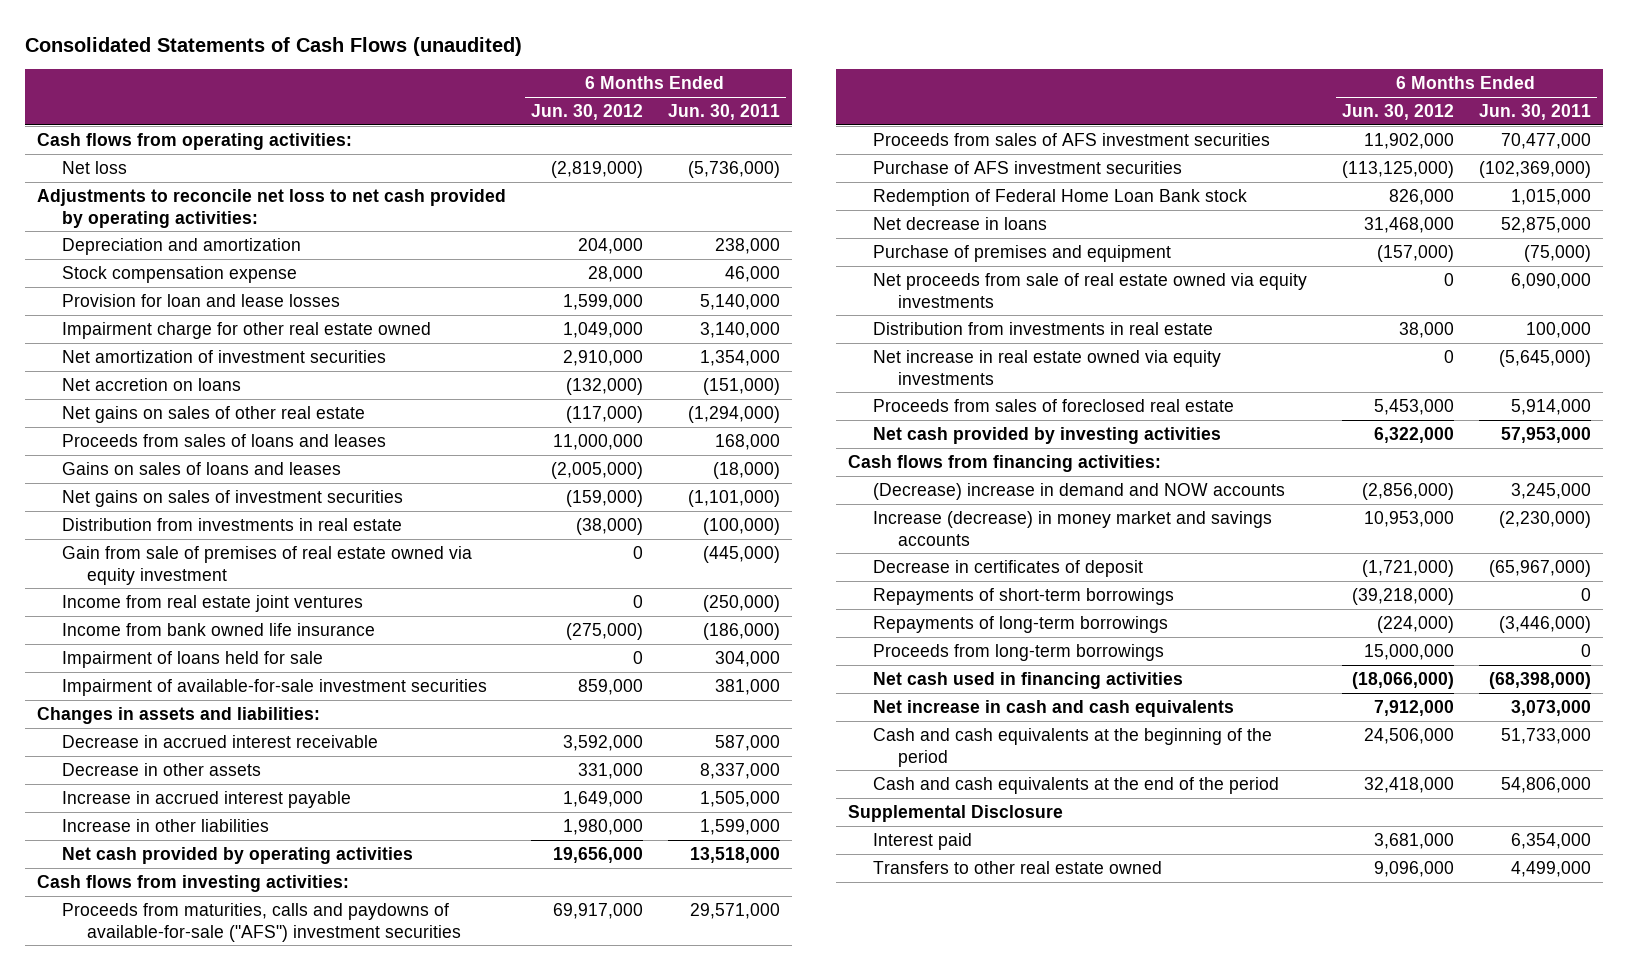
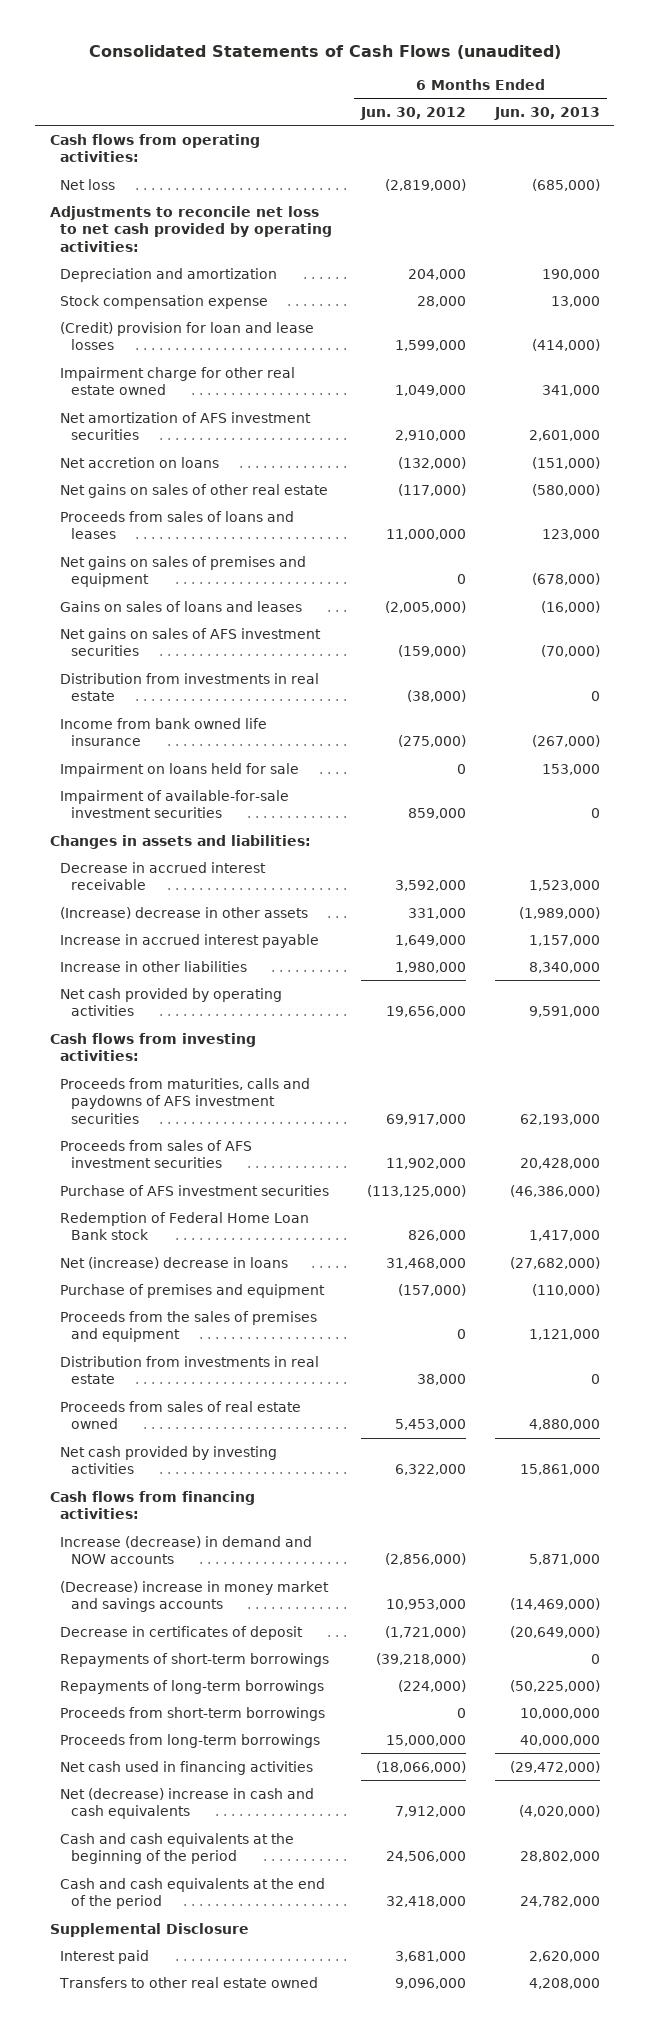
- | 6 Months Ended Jun. 30, 2012 | 6 Months Ended Jun. 30, 2011
+ | 6 Months Ended Jun. 30, 2012 | 6 Months Ended Jun. 30, 2013
- Provision for loan and lease losses | 1,599,000 | 5,140,000
+ (Credit) provision for loan and lease losses | 1,599,000 | (414,000)
- Net amortization of investment securities | 2,910,000 | 1,354,000
+ Net amortization of AFS investment securities | 2,910,000 | 2,601,000
+ Net gains on sales of premises and equipment | 0 | (678,000)
- Net gains on sales of investment securities | (159,000) | (1,101,000)
+ Net gains on sales of AFS investment securities | (159,000) | (70,000)
- Gain from sale of premises of real estate owned via equity investment | 0 | (445,000)
- Income from real estate joint ventures | 0 | (250,000)
- Impairment of loans held for sale | 0 | 304,000
+ Impairment on loans held for sale | 0 | 153,000
- Decrease in other assets | 331,000 | 8,337,000
+ (Increase) decrease in other assets | 331,000 | (1,989,000)
- Proceeds from maturities, calls and paydowns of available-for-sale ("AFS") investment securities | 69,917,000 | 29,571,000
+ Proceeds from maturities, calls and paydowns of AFS investment securities | 69,917,000 | 62,193,000
- Net decrease in loans | 31,468,000 | 52,875,000
+ Net (increase) decrease in loans | 31,468,000 | (27,682,000)
- Net proceeds from sale of real estate owned via equity investments | 0 | 6,090,000
+ Proceeds from the sales of premises and equipment | 0 | 1,121,000
- Net increase in real estate owned via equity investments | 0 | (5,645,000)
- Proceeds from sales of foreclosed real estate | 5,453,000 | 5,914,000
+ Proceeds from sales of real estate owned | 5,453,000 | 4,880,000
- (Decrease) increase in demand and NOW accounts | (2,856,000) | 3,245,000
- Increase (decrease) in money market and savings accounts | 10,953,000 | (2,230,000)
+ Increase (decrease) in demand and NOW accounts | (2,856,000) | 5,871,000
+ (Decrease) increase in money market and savings accounts | 10,953,000 | (14,469,000)
+ Proceeds from short-term borrowings | 0 | 10,000,000
- Net increase in cash and cash equivalents | 7,912,000 | 3,073,000
+ Net (decrease) increase in cash and cash equivalents | 7,912,000 | (4,020,000)

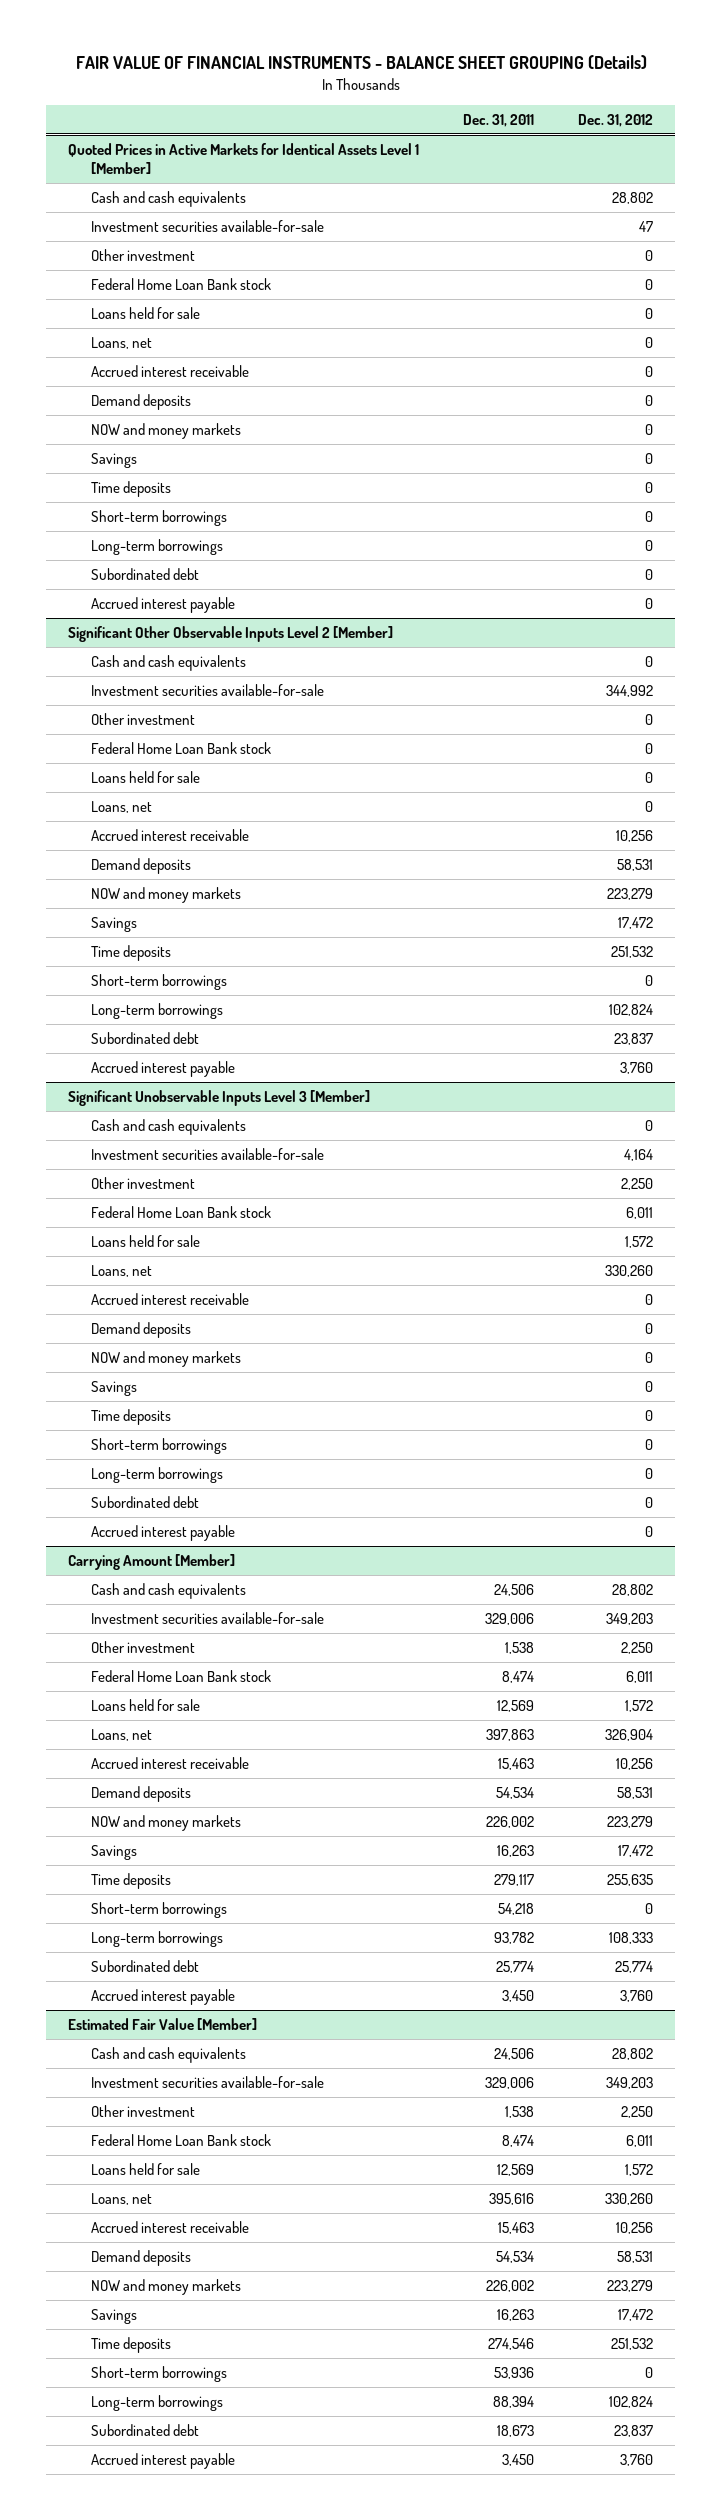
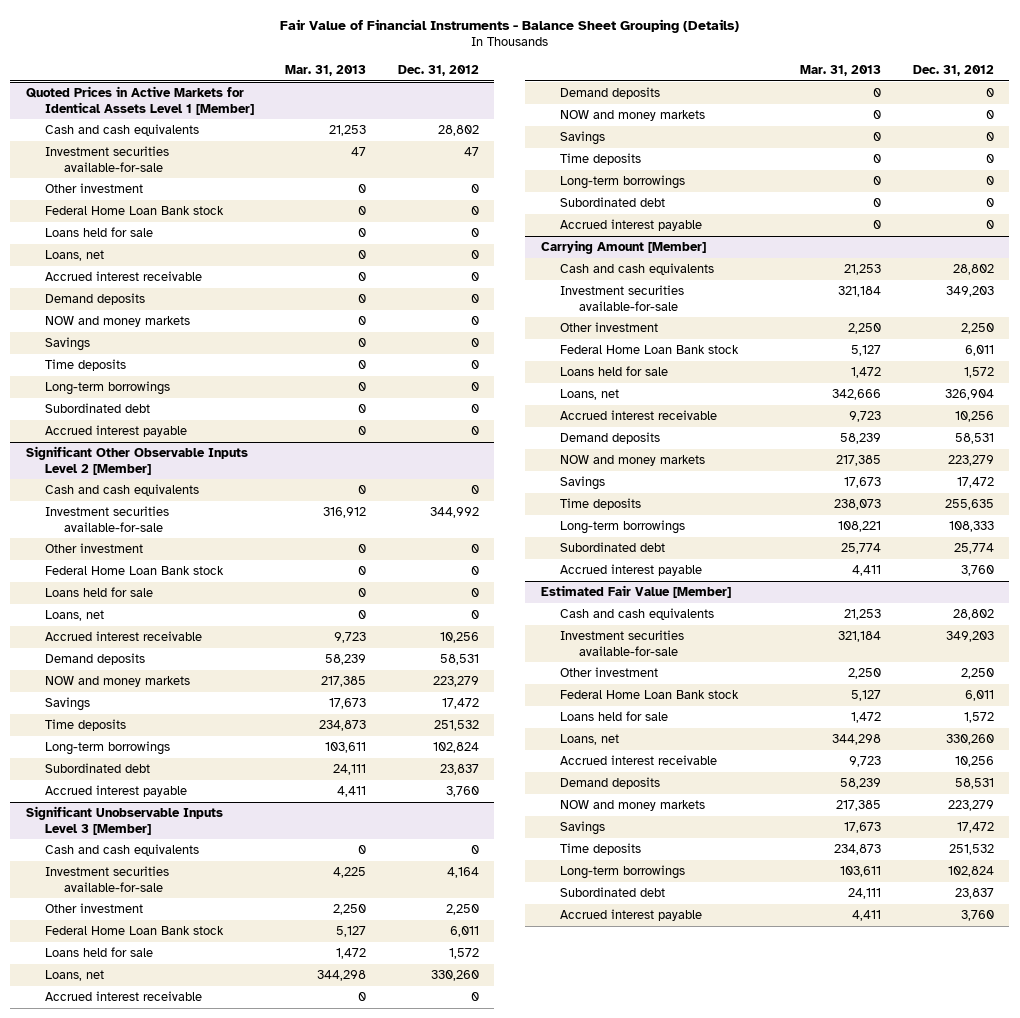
- FAIR VALUE OF FINANCIAL INSTRUMENTS - BALANCE SHEET GROUPING (Details)
+ Fair Value of Financial Instruments - Balance Sheet Grouping (Details)
- | Dec. 31, 2011 | Dec. 31, 2012
+ | Mar. 31, 2013 | Dec. 31, 2012
@ Quoted Prices in Active Markets for Identical Assets Level 1 [Member]
- Short-term borrowings | | 0
@ Significant Other Observable Inputs Level 2 [Member]
- Short-term borrowings | | 0
@ Significant Unobservable Inputs Level 3 [Member]
- Short-term borrowings | | 0
@ Carrying Amount [Member]
- Short-term borrowings | 54,218 | 0
@ Estimated Fair Value [Member]
- Short-term borrowings | 53,936 | 0

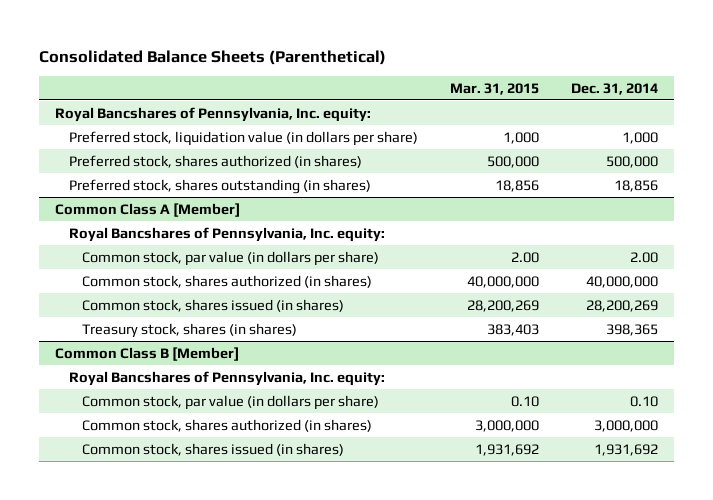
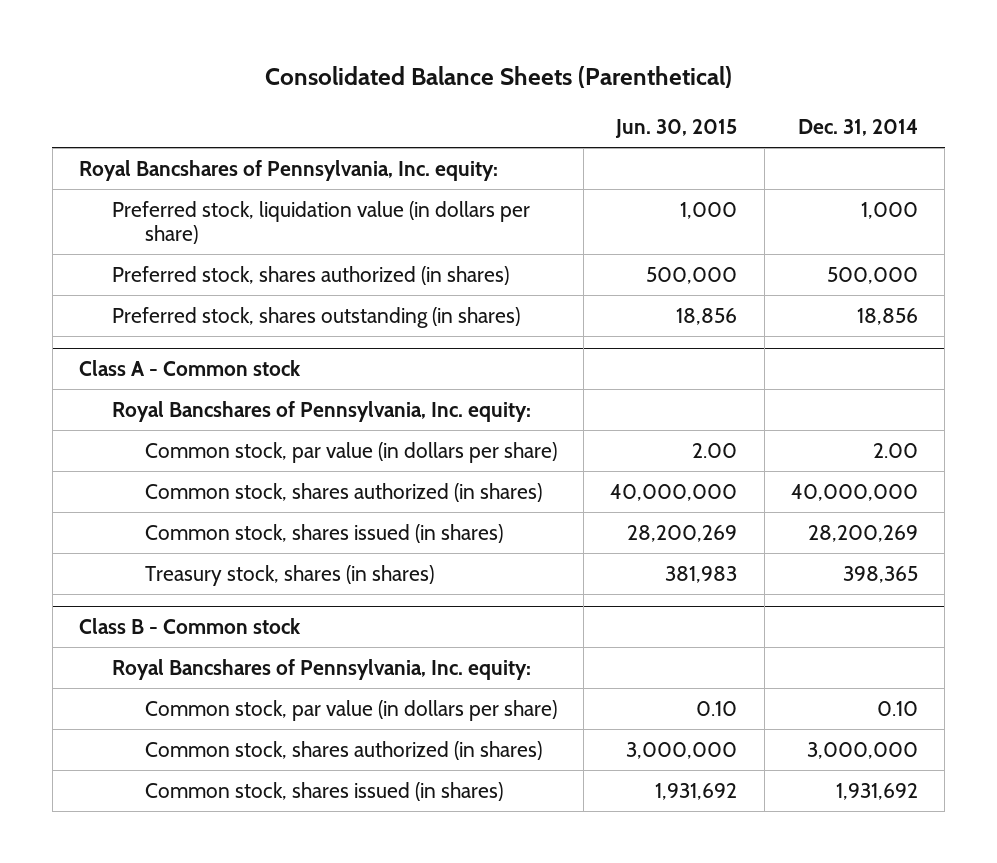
- | Mar. 31, 2015 | Dec. 31, 2014
+ | Jun. 30, 2015 | Dec. 31, 2014
- Common Class A [Member]
+ Class A - Common stock
- Common Class B [Member]
+ Class B - Common stock

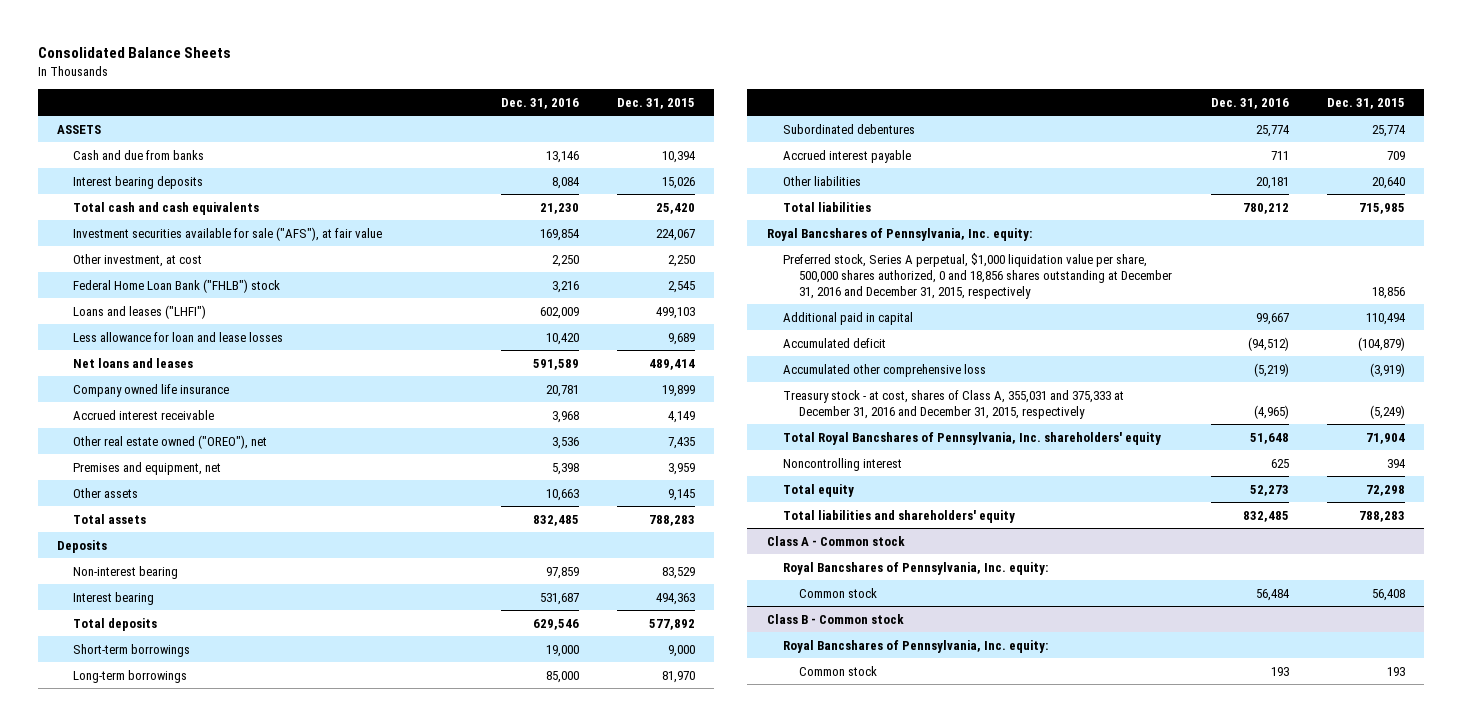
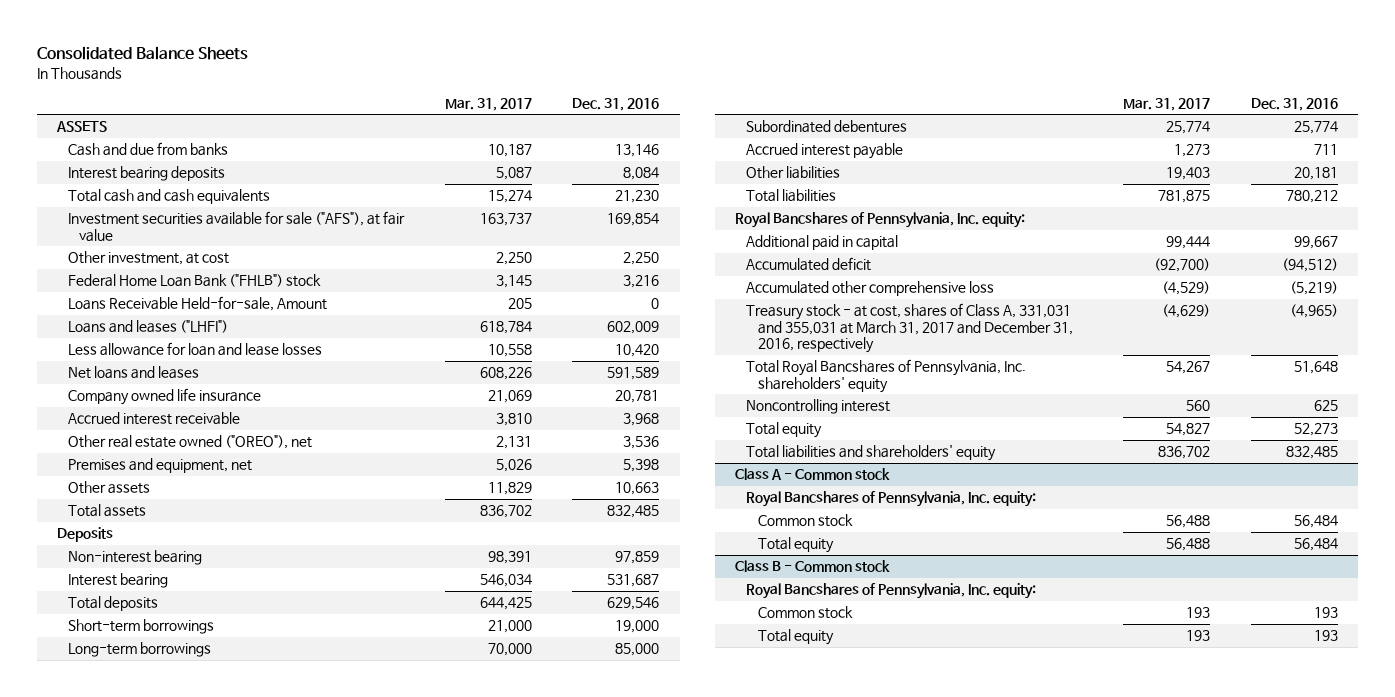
- | Dec. 31, 2016 | Dec. 31, 2015
+ | Mar. 31, 2017 | Dec. 31, 2016
+ Loans Receivable Held-for-sale, Amount | 205 | 0
- Preferred stock, Series A perpetual, $1,000 liquidation value per share, 500,000 shares authorized, 0 and 18,856 shares outstanding at December 31, 2016 and December 31, 2015, respectively | | 18,856
- Treasury stock - at cost, shares of Class A, 355,031 and 375,333 at December 31, 2016 and December 31, 2015, respectively | (4,965) | (5,249)
+ Treasury stock - at cost, shares of Class A, 331,031 and 355,031 at March 31, 2017 and December 31, 2016, respectively | (4,629) | (4,965)
@ Class A - Common stock
+ Total equity | 56,488 | 56,484
@ Class B - Common stock
+ Total equity | 193 | 193

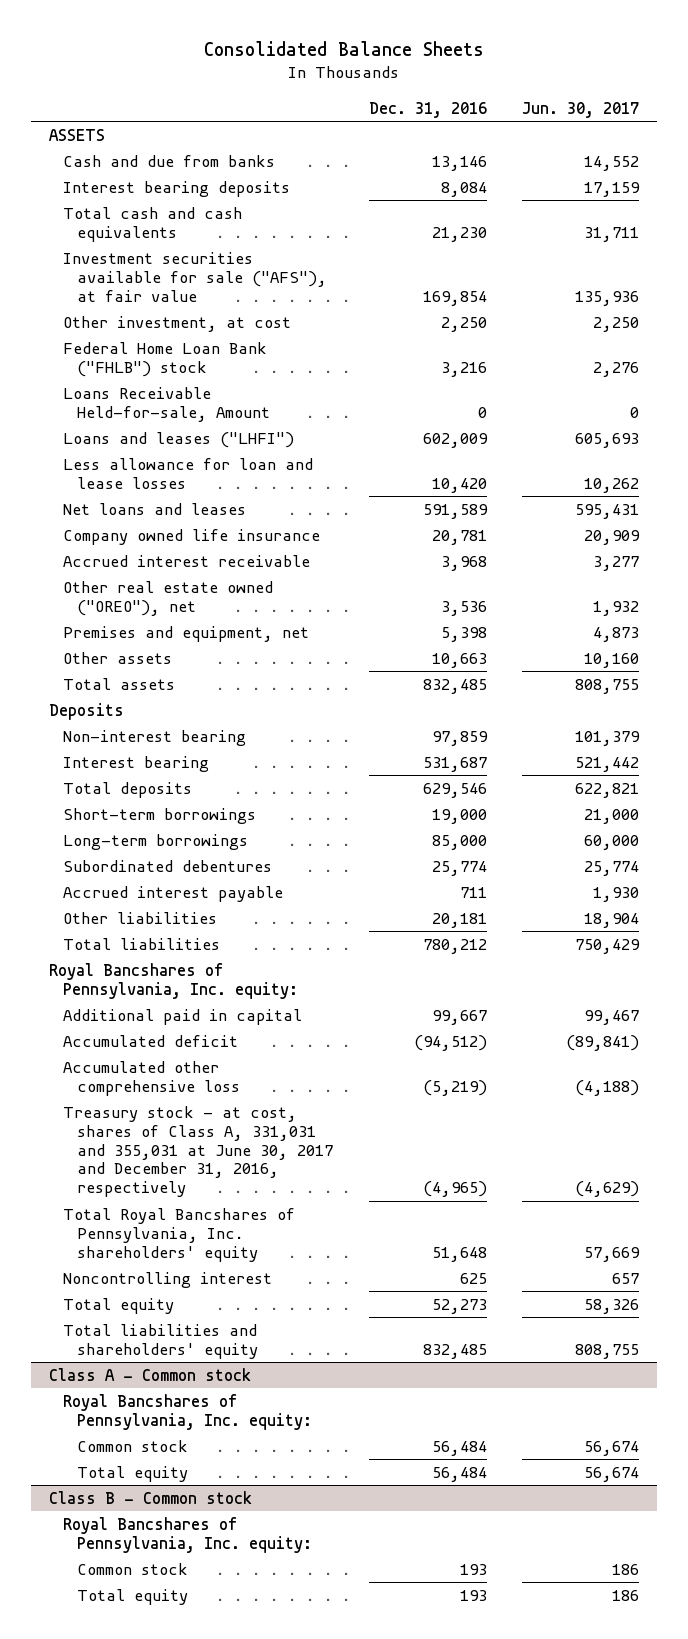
- | Mar. 31, 2017 | Dec. 31, 2016
+ | Dec. 31, 2016 | Jun. 30, 2017
- Treasury stock - at cost, shares of Class A, 331,031 and 355,031 at March 31, 2017 and December 31, 2016, respectively | (4,629) | (4,965)
+ Treasury stock - at cost, shares of Class A, 331,031 and 355,031 at June 30, 2017 and December 31, 2016, respectively | (4,965) | (4,629)

